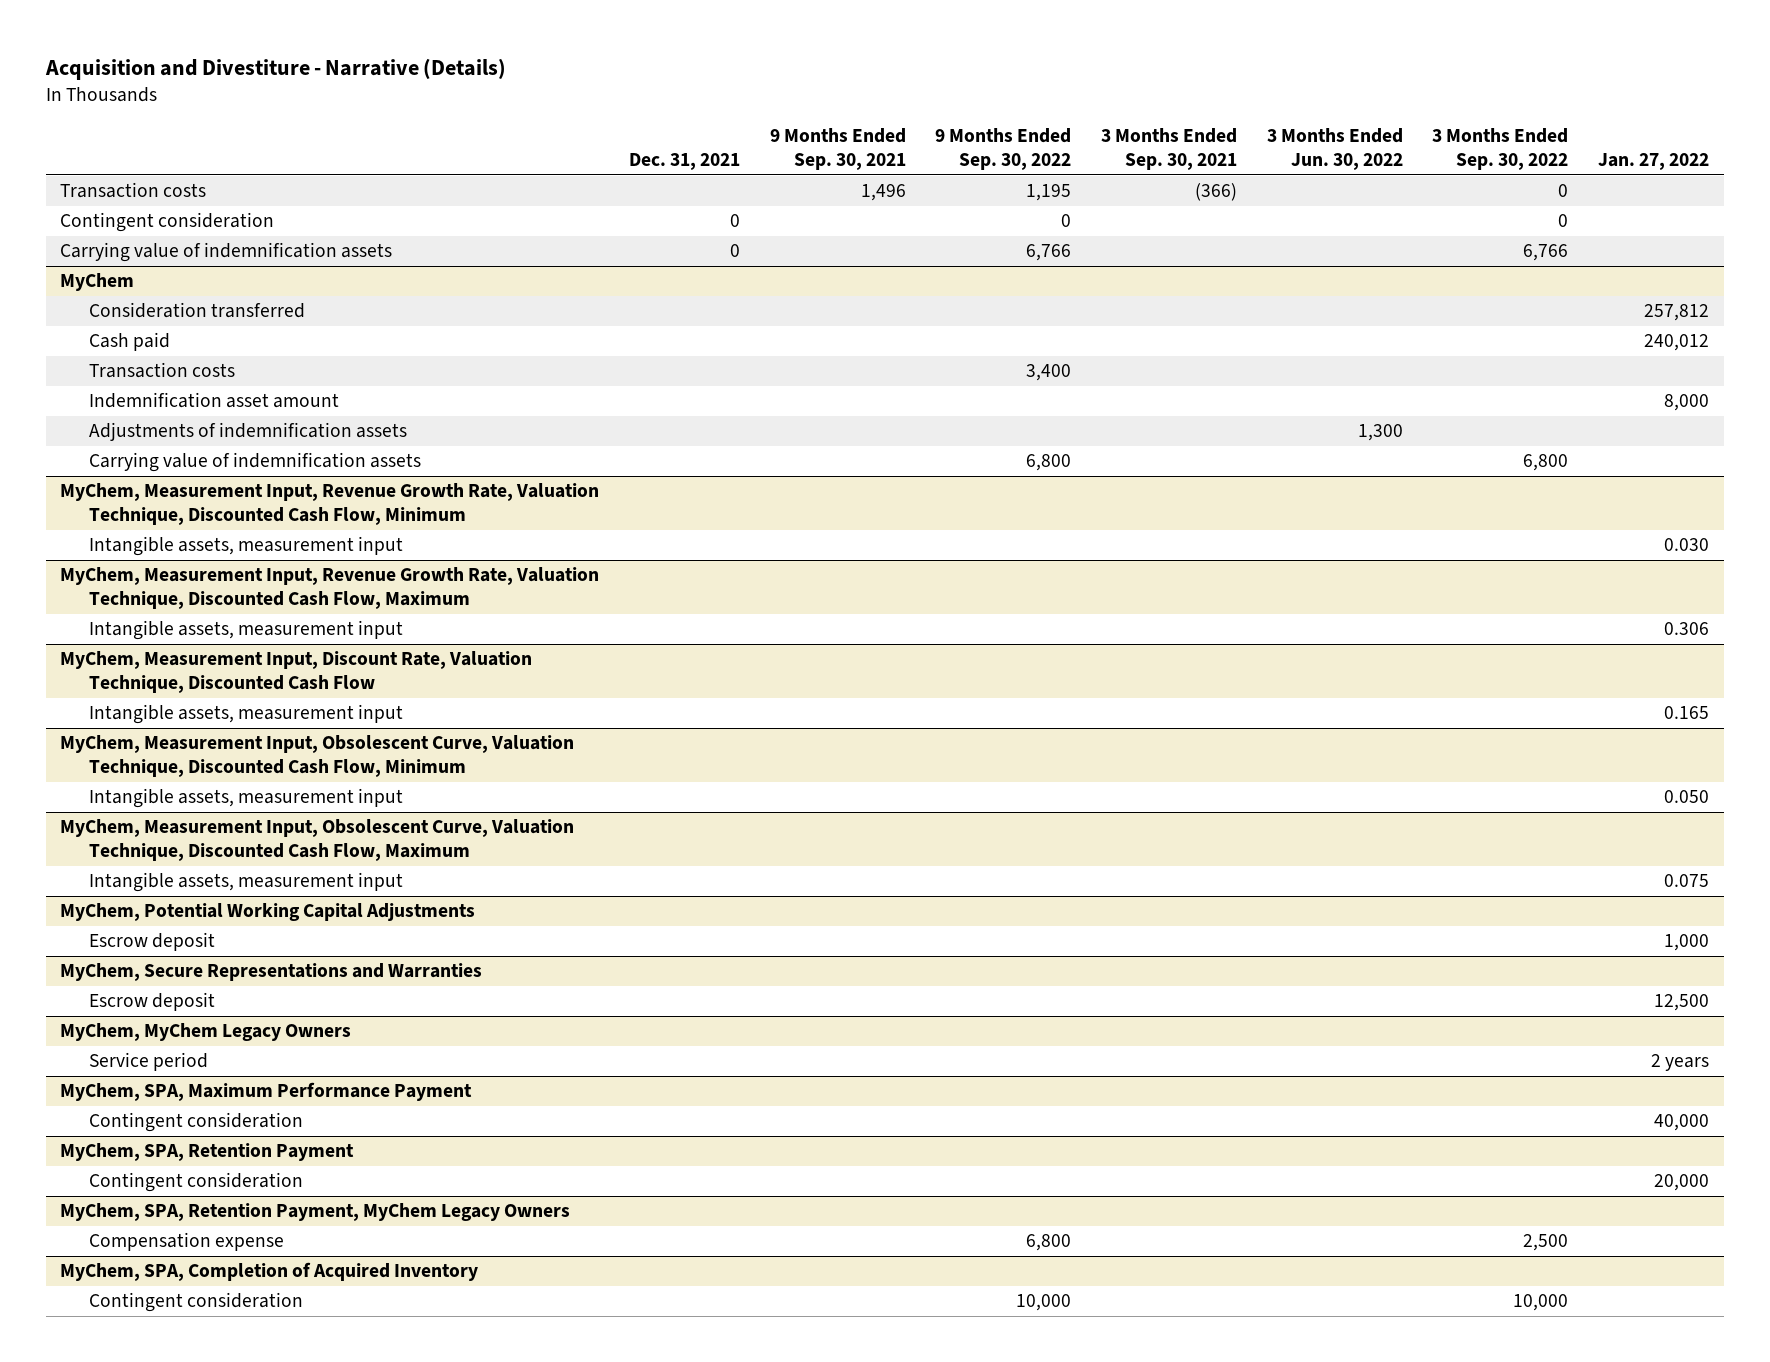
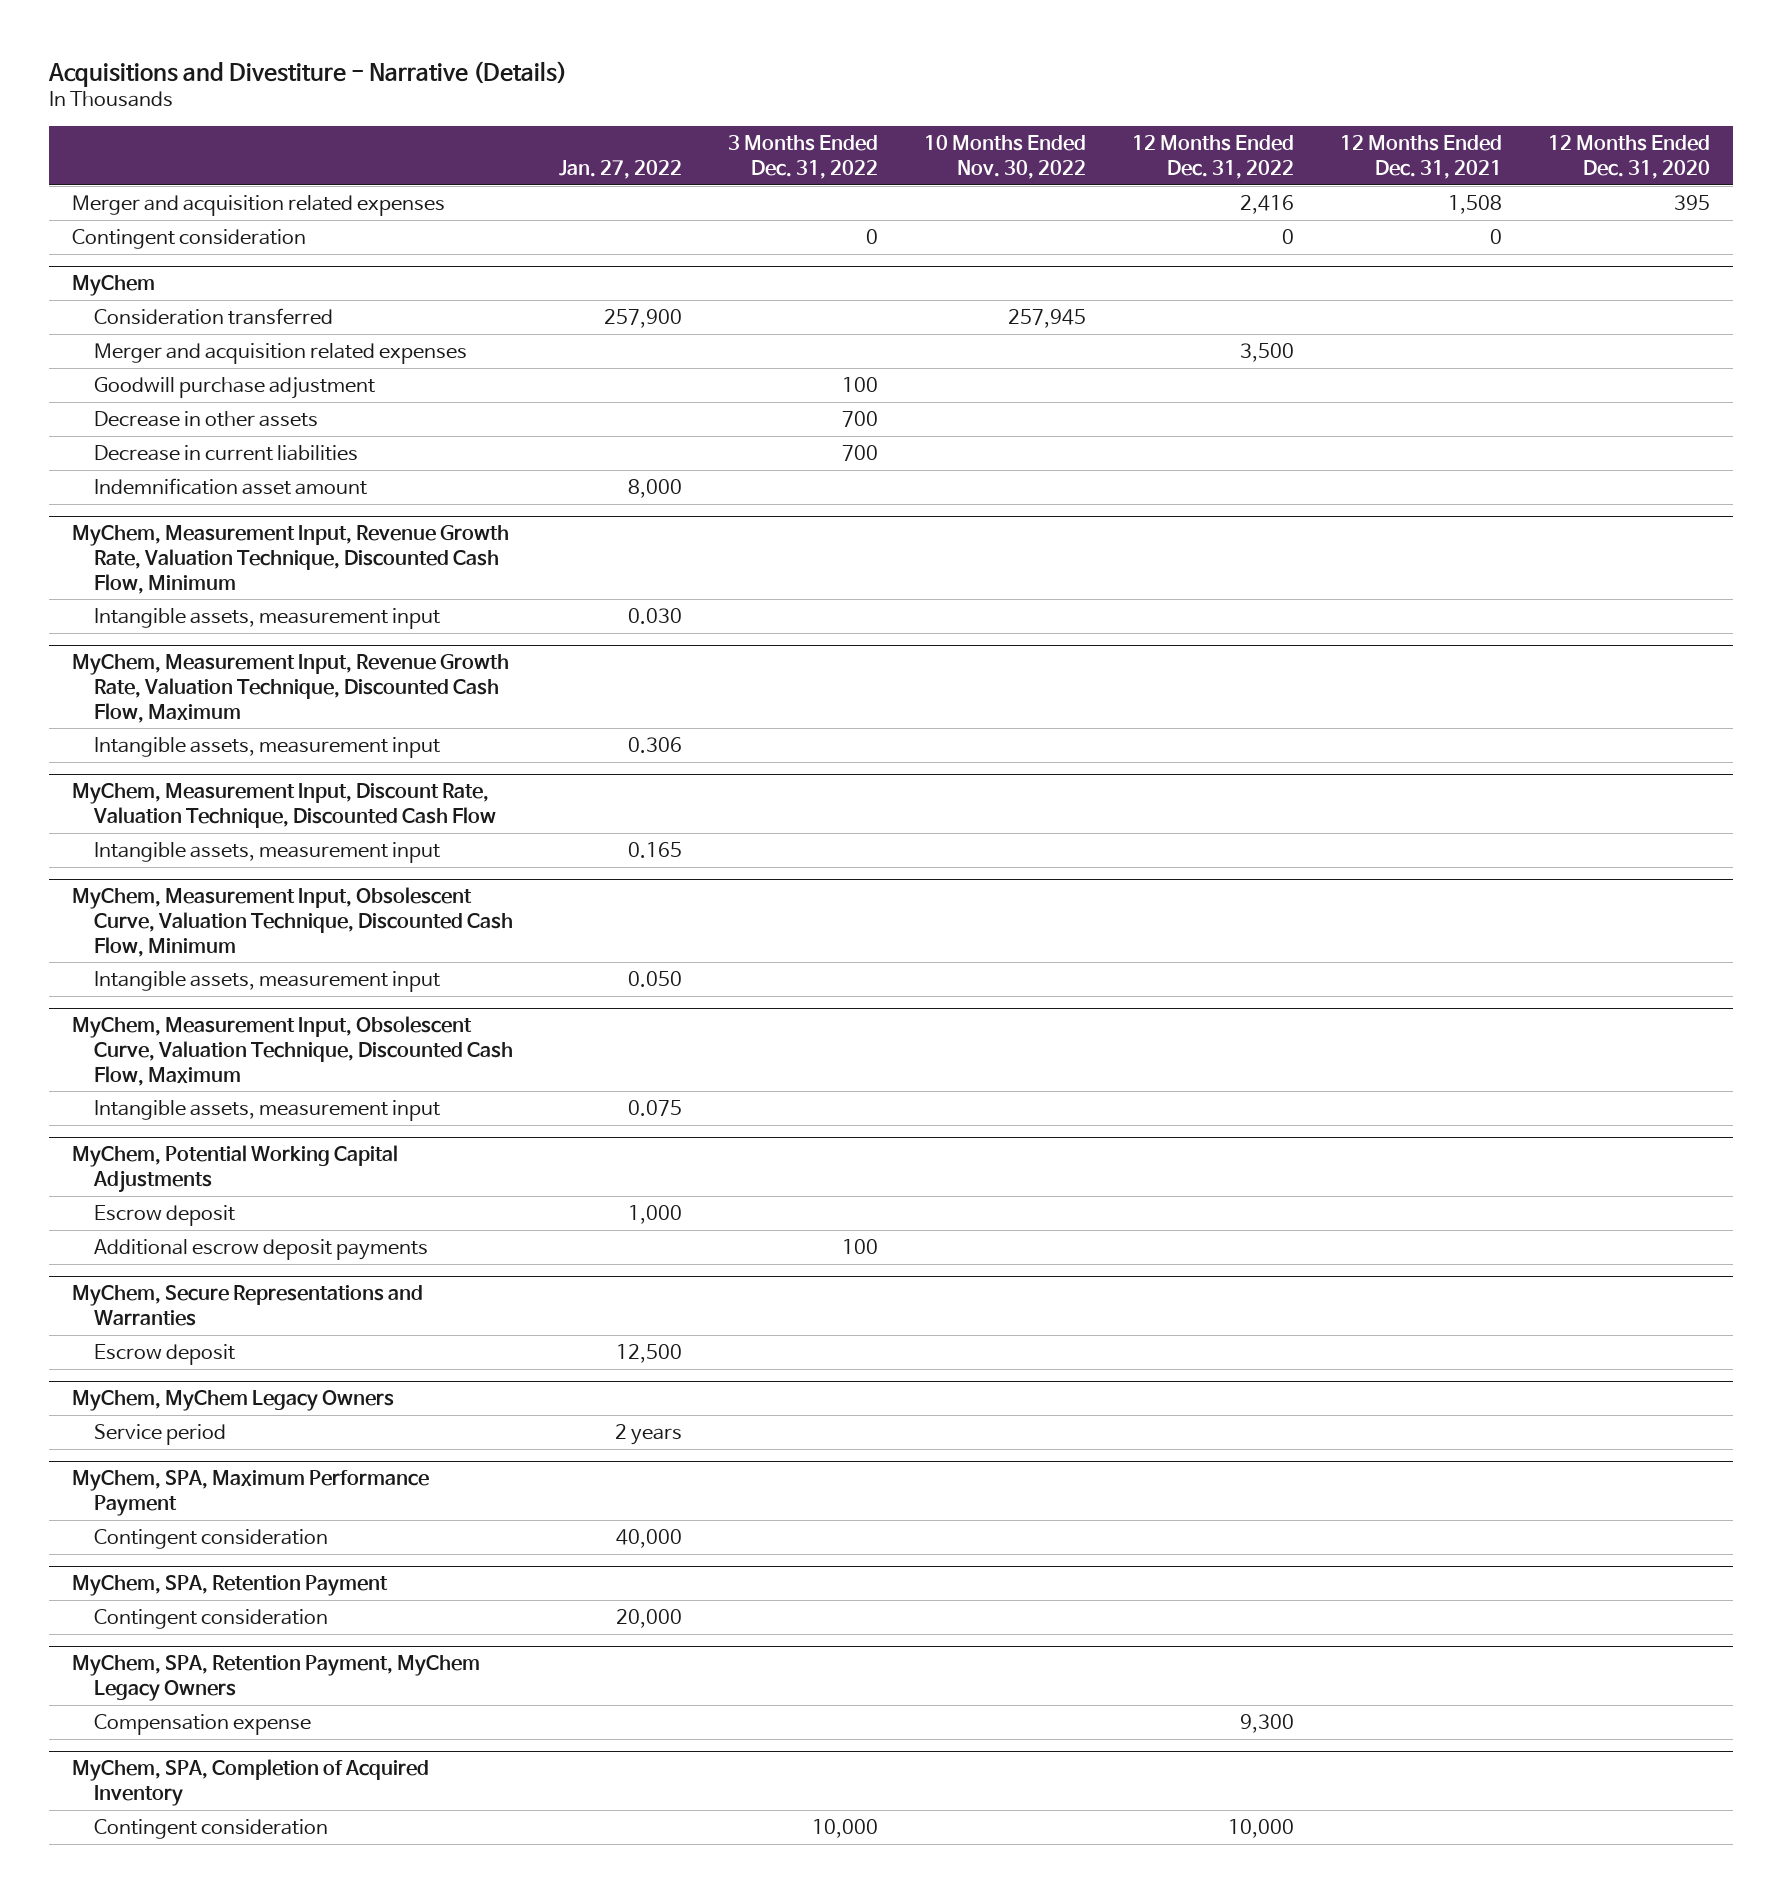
- Acquisition and Divestiture - Narrative (Details)
+ Acquisitions and Divestiture - Narrative (Details)
- | Dec. 31, 2021 | 9 Months Ended Sep. 30, 2021 | 9 Months Ended Sep. 30, 2022 | 3 Months Ended Sep. 30, 2021 | 3 Months Ended Jun. 30, 2022 | 3 Months Ended Sep. 30, 2022 | Jan. 27, 2022
+ | Jan. 27, 2022 | 3 Months Ended Dec. 31, 2022 | 10 Months Ended Nov. 30, 2022 | 12 Months Ended Dec. 31, 2022 | 12 Months Ended Dec. 31, 2021 | 12 Months Ended Dec. 31, 2020
- Transaction costs | | 1,496 | 1,195 | (366) | | 0 |
+ Merger and acquisition related expenses | | | | 2,416 | 1,508 | 395
- Carrying value of indemnification assets | 0 | | 6,766 | | | 6,766 |
@ MyChem
- Consideration transferred | | | | | | | 257,812
- Cash paid | | | | | | | 240,012
- Transaction costs | | | 3,400 | | | |
+ Consideration transferred | 257,900 | | 257,945 | | |
+ Merger and acquisition related expenses | | | | 3,500 | |
+ Goodwill purchase adjustment | | 100 | | | |
+ Decrease in other assets | | 700 | | | |
+ Decrease in current liabilities | | 700 | | | |
- Adjustments of indemnification assets | | | | | 1,300 | |
- Carrying value of indemnification assets | | | 6,800 | | | 6,800 |
@ MyChem, Potential Working Capital Adjustments
+ Additional escrow deposit payments | | 100 | | | |

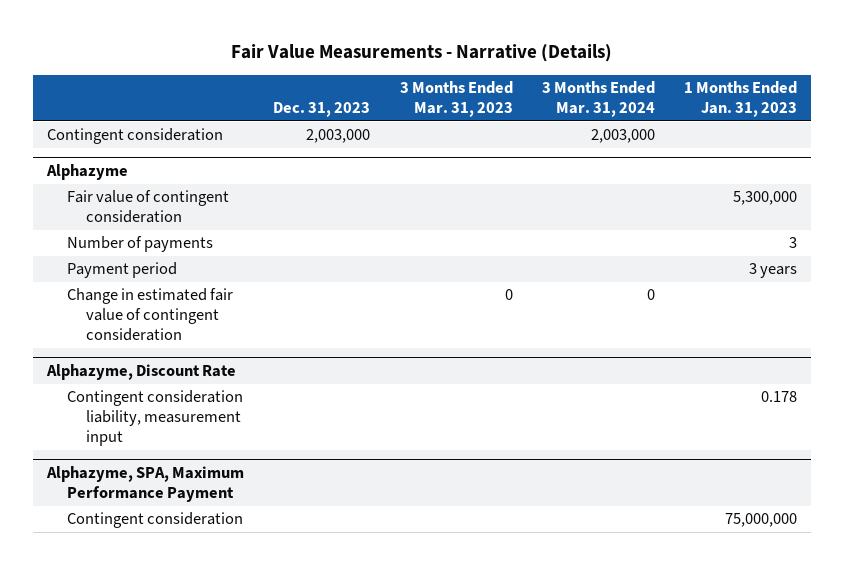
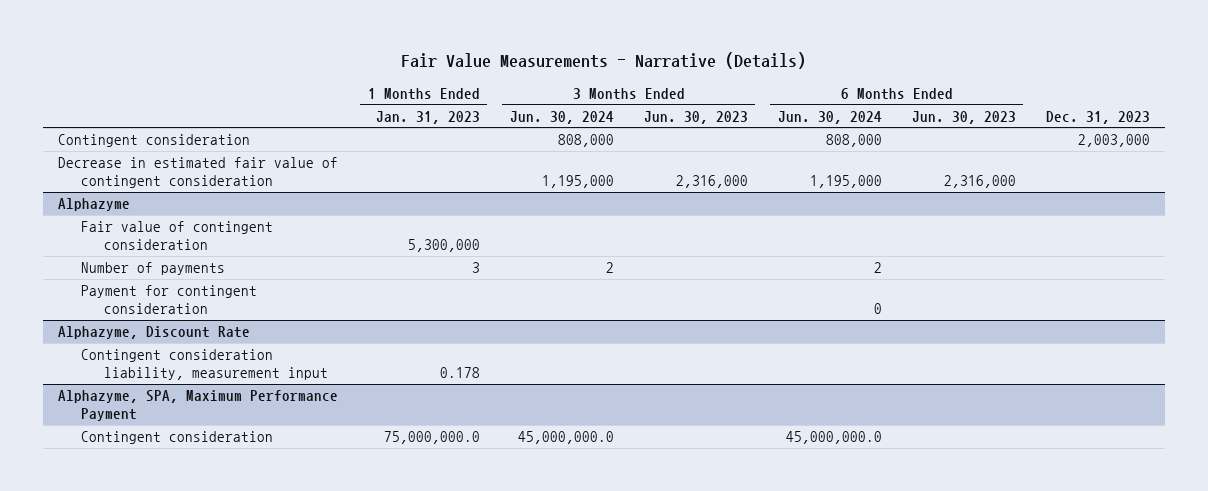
- | Dec. 31, 2023 | 3 Months Ended Mar. 31, 2023 | 3 Months Ended Mar. 31, 2024 | 1 Months Ended Jan. 31, 2023
+ | 1 Months Ended Jan. 31, 2023 | 3 Months Ended Jun. 30, 2024 | 3 Months Ended Jun. 30, 2023 | 6 Months Ended Jun. 30, 2024 | 6 Months Ended Jun. 30, 2023 | Dec. 31, 2023
+ Decrease in estimated fair value of contingent consideration | | 1,195,000 | 2,316,000 | 1,195,000 | 2,316,000 |
@ Alphazyme
- Payment period | | | | 3 years
- Change in estimated fair value of contingent consideration | | 0 | 0 |
+ Payment for contingent consideration | | | | 0 | |
@ Alphazyme, SPA, Maximum Performance Payment
- Contingent consideration | | | | 75,000,000
+ Contingent consideration | 75,000,000.0 | 45,000,000.0 | | 45,000,000.0 | |

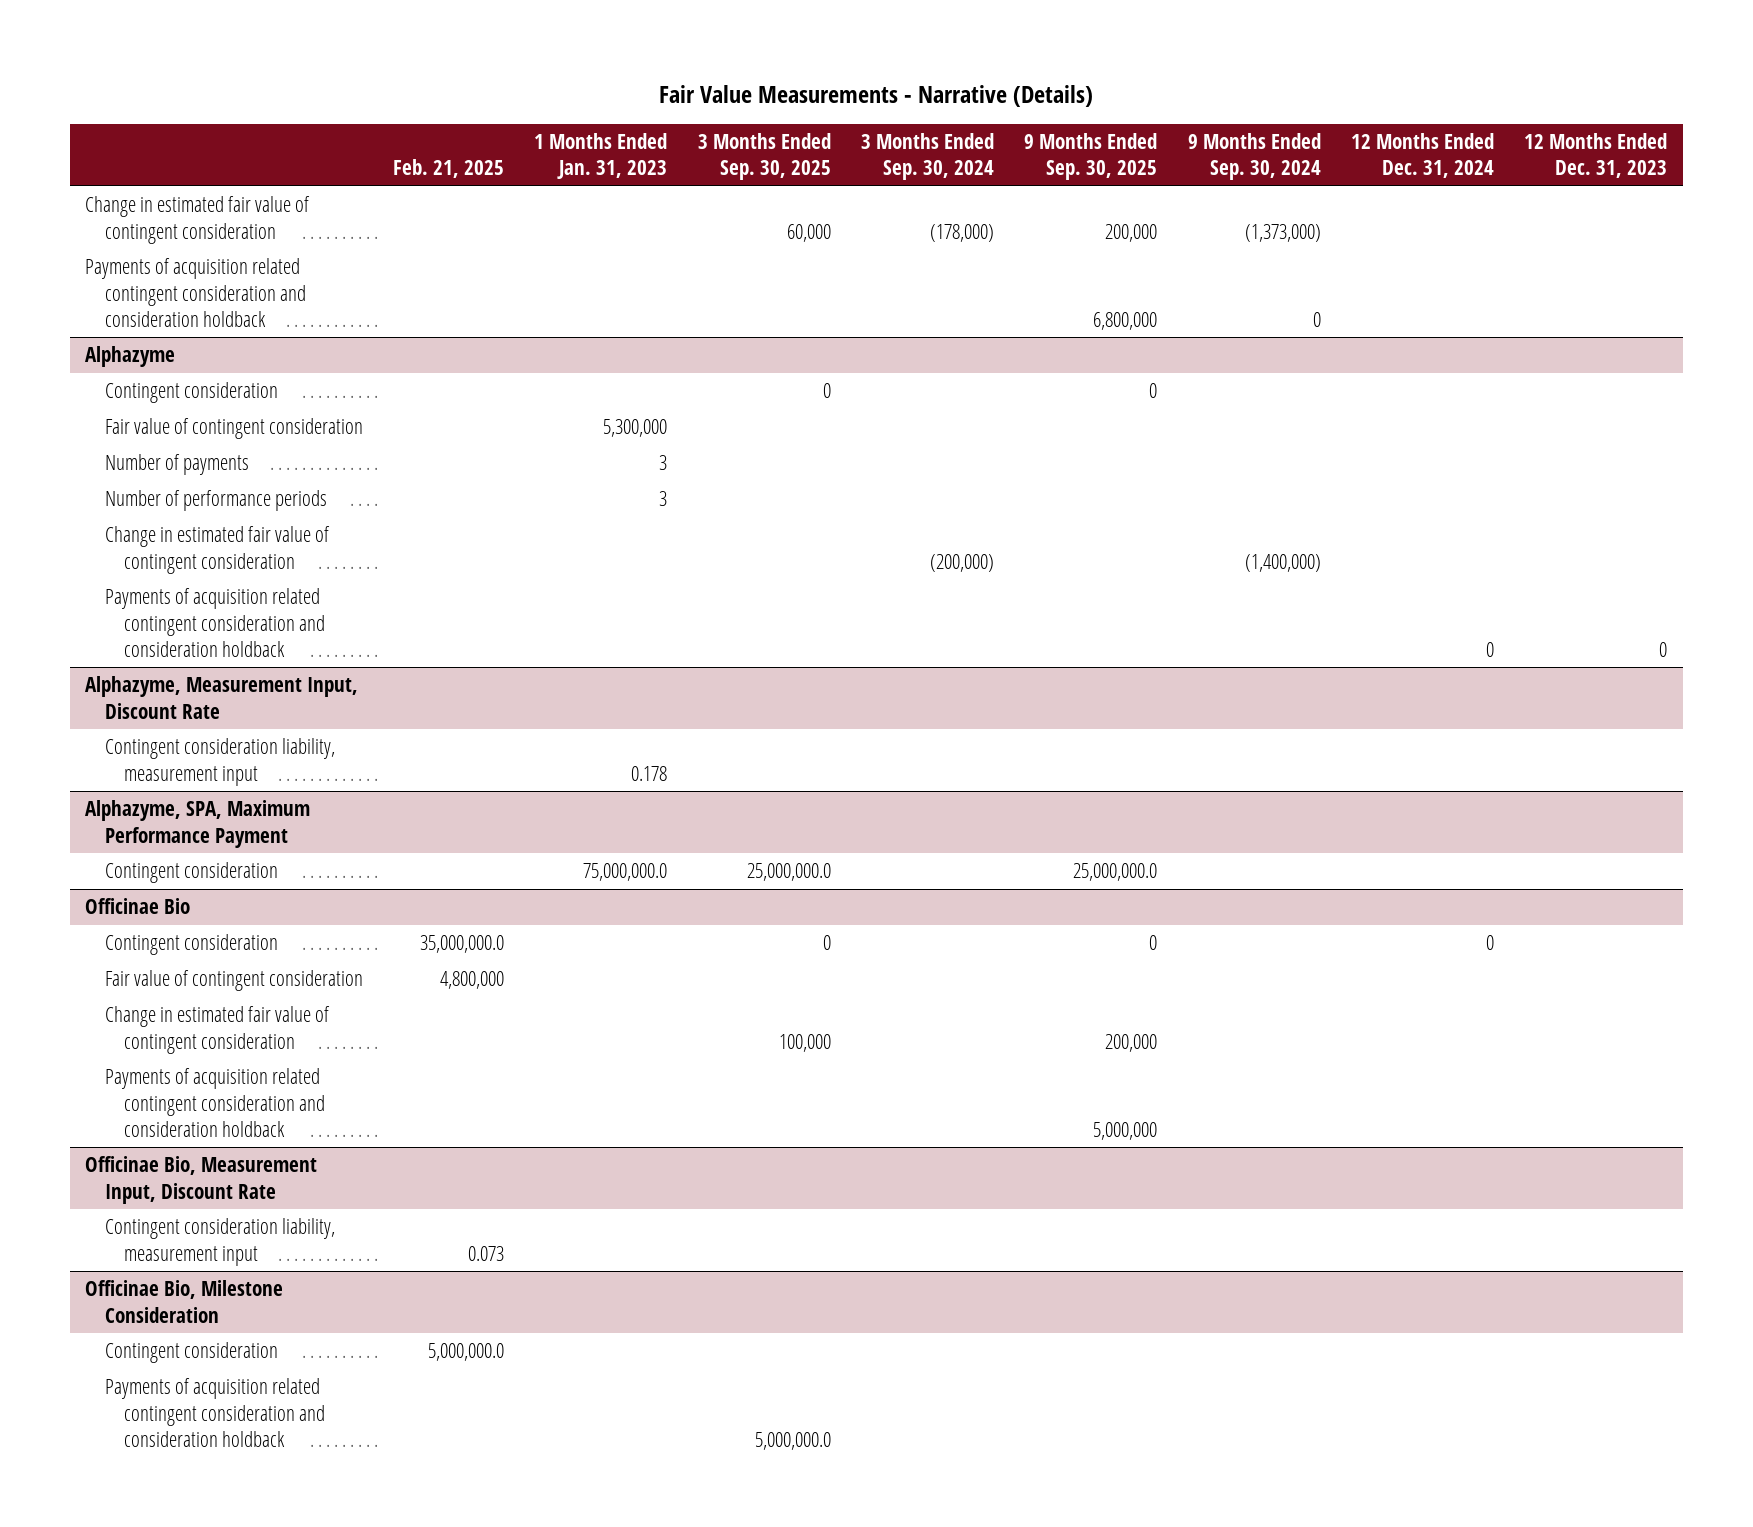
- | 1 Months Ended Jan. 31, 2023 | 3 Months Ended Jun. 30, 2024 | 3 Months Ended Jun. 30, 2023 | 6 Months Ended Jun. 30, 2024 | 6 Months Ended Jun. 30, 2023 | Dec. 31, 2023
+ | Feb. 21, 2025 | 1 Months Ended Jan. 31, 2023 | 3 Months Ended Sep. 30, 2025 | 3 Months Ended Sep. 30, 2024 | 9 Months Ended Sep. 30, 2025 | 9 Months Ended Sep. 30, 2024 | 12 Months Ended Dec. 31, 2024 | 12 Months Ended Dec. 31, 2023
- Contingent consideration | | 808,000 | | 808,000 | | 2,003,000
- Decrease in estimated fair value of contingent consideration | | 1,195,000 | 2,316,000 | 1,195,000 | 2,316,000 |
+ Change in estimated fair value of contingent consideration | | | 60,000 | (178,000) | 200,000 | (1,373,000) | |
+ Payments of acquisition related contingent consideration and consideration holdback | | | | | 6,800,000 | 0 | |
@ Alphazyme
+ Contingent consideration | | | 0 | | 0 | | |
- Payment for contingent consideration | | | | 0 | |
- Alphazyme, Discount Rate
@ Alphazyme
+ Number of performance periods | | 3 | | | | | |
+ Change in estimated fair value of contingent consideration | | | | (200,000) | | (1,400,000) | |
+ Payments of acquisition related contingent consideration and consideration holdback | | | | | | | 0 | 0
+ Alphazyme, Measurement Input, Discount Rate
+ Officinae Bio
+ Contingent consideration | 35,000,000.0 | | 0 | | 0 | | 0 |
+ Fair value of contingent consideration | 4,800,000 | | | | | | |
+ Change in estimated fair value of contingent consideration | | | 100,000 | | 200,000 | | |
+ Payments of acquisition related contingent consideration and consideration holdback | | | | | 5,000,000 | | |
+ Officinae Bio, Measurement Input, Discount Rate
+ Contingent consideration liability, measurement input | 0.073 | | | | | | |
+ Officinae Bio, Milestone Consideration
+ Contingent consideration | 5,000,000.0 | | | | | | |
+ Payments of acquisition related contingent consideration and consideration holdback | | | 5,000,000.0 | | | | |

